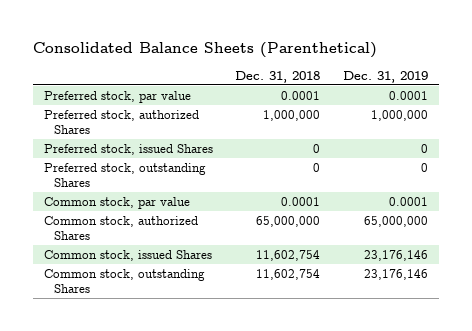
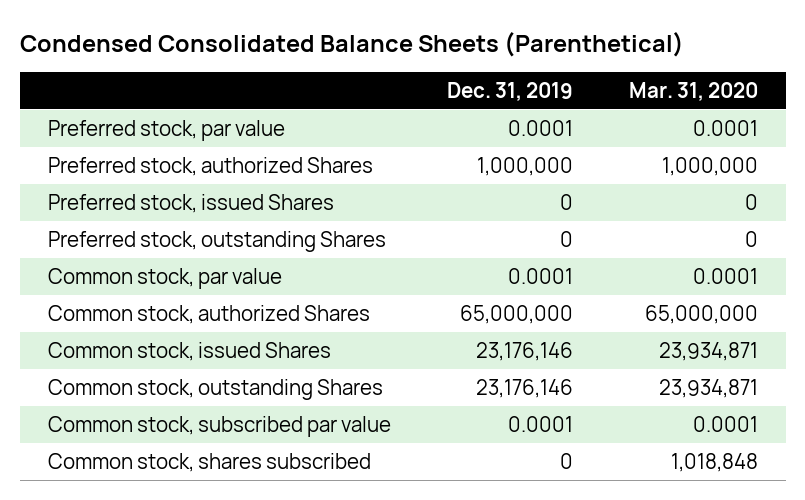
- Consolidated Balance Sheets (Parenthetical)
+ Condensed Consolidated Balance Sheets (Parenthetical)
- | Dec. 31, 2018 | Dec. 31, 2019
+ | Dec. 31, 2019 | Mar. 31, 2020
+ Common stock, subscribed par value | 0.0001 | 0.0001
+ Common stock, shares subscribed | 0 | 1,018,848

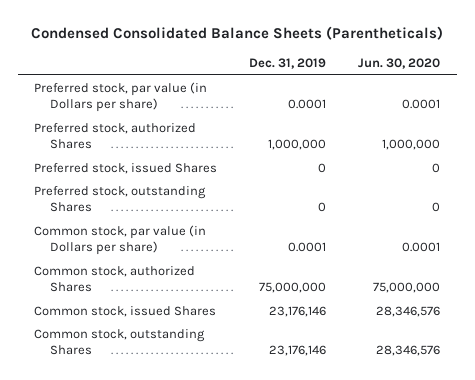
- Condensed Consolidated Balance Sheets (Parenthetical)
+ Condensed Consolidated Balance Sheets (Parentheticals)
- | Dec. 31, 2019 | Mar. 31, 2020
+ | Dec. 31, 2019 | Jun. 30, 2020
- Preferred stock, par value | 0.0001 | 0.0001
+ Preferred stock, par value (in Dollars per share) | 0.0001 | 0.0001
- Common stock, par value | 0.0001 | 0.0001
- Common stock, authorized Shares | 65,000,000 | 65,000,000
+ Common stock, par value (in Dollars per share) | 0.0001 | 0.0001
+ Common stock, authorized Shares | 75,000,000 | 75,000,000
- Common stock, subscribed par value | 0.0001 | 0.0001
- Common stock, shares subscribed | 0 | 1,018,848

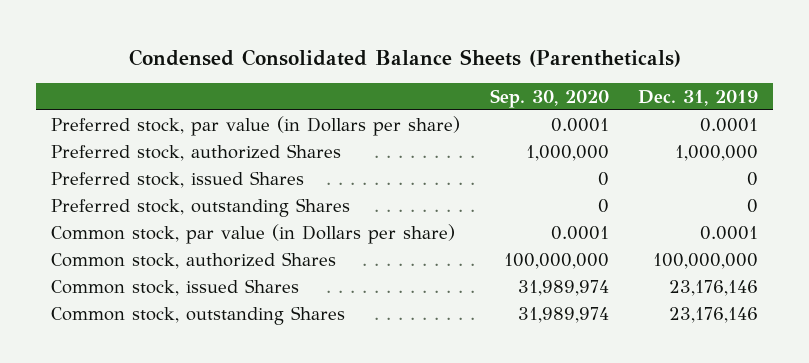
- | Dec. 31, 2019 | Jun. 30, 2020
+ | Sep. 30, 2020 | Dec. 31, 2019
- Common stock, authorized Shares | 75,000,000 | 75,000,000
+ Common stock, authorized Shares | 100,000,000 | 100,000,000

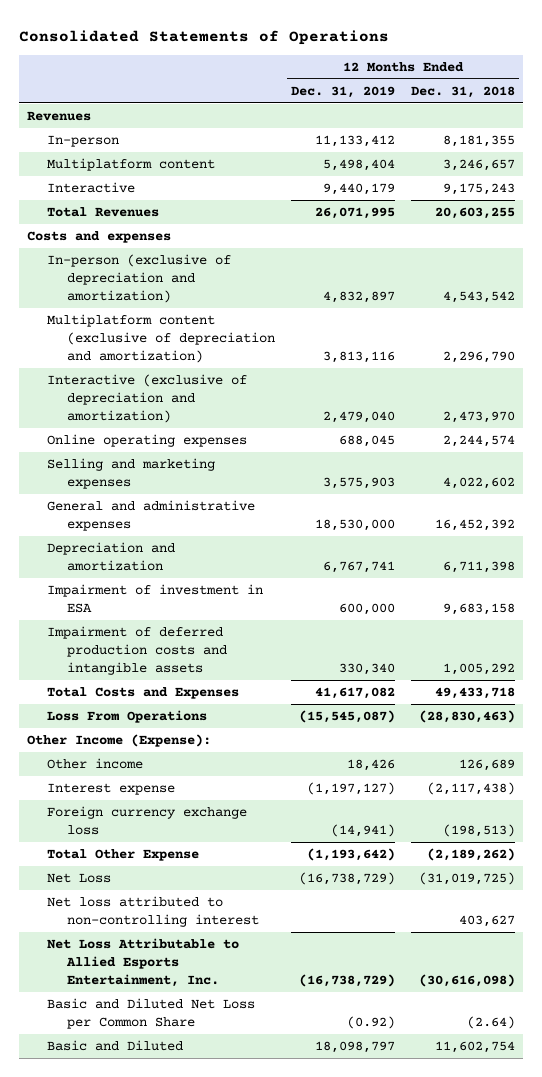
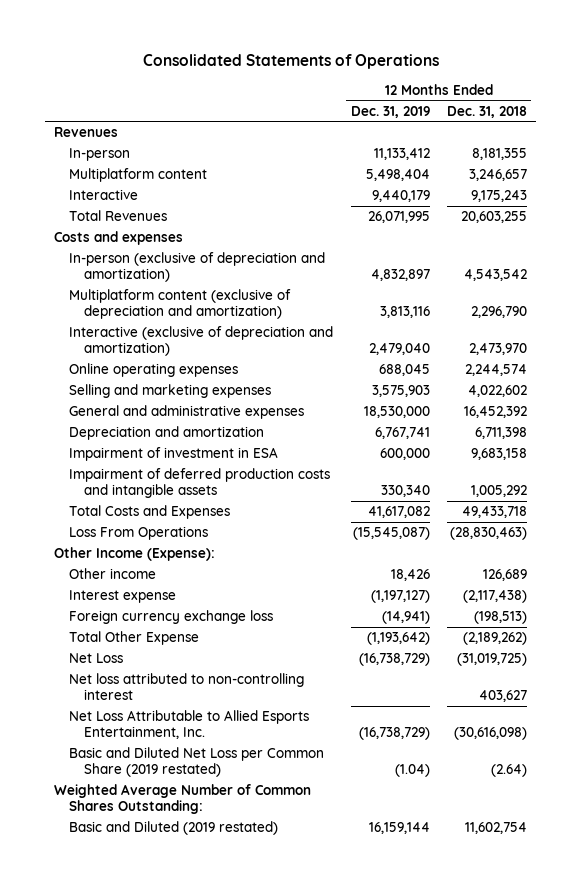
- Basic and Diluted Net Loss per Common Share | (0.92) | (2.64)
- Basic and Diluted | 18,098,797 | 11,602,754
+ Basic and Diluted Net Loss per Common Share (2019 restated) | (1.04) | (2.64)
+ Weighted Average Number of Common Shares Outstanding:
+ Basic and Diluted (2019 restated) | 16,159,144 | 11,602,754

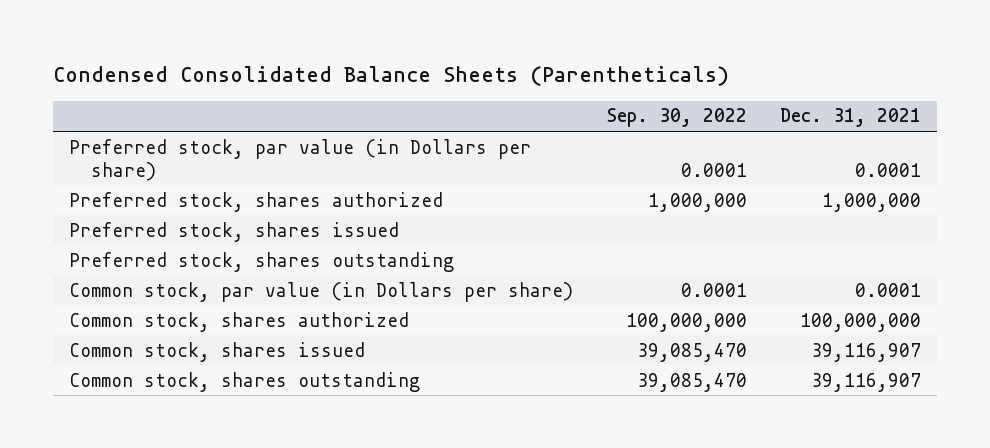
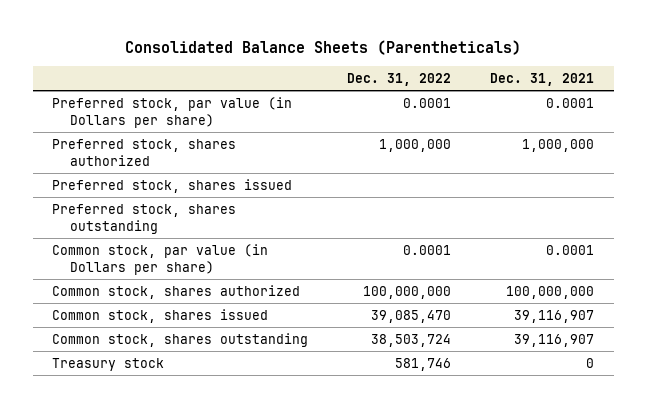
- Condensed Consolidated Balance Sheets (Parentheticals)
+ Consolidated Balance Sheets (Parentheticals)
- | Sep. 30, 2022 | Dec. 31, 2021
+ | Dec. 31, 2022 | Dec. 31, 2021
+ Treasury stock | 581,746 | 0

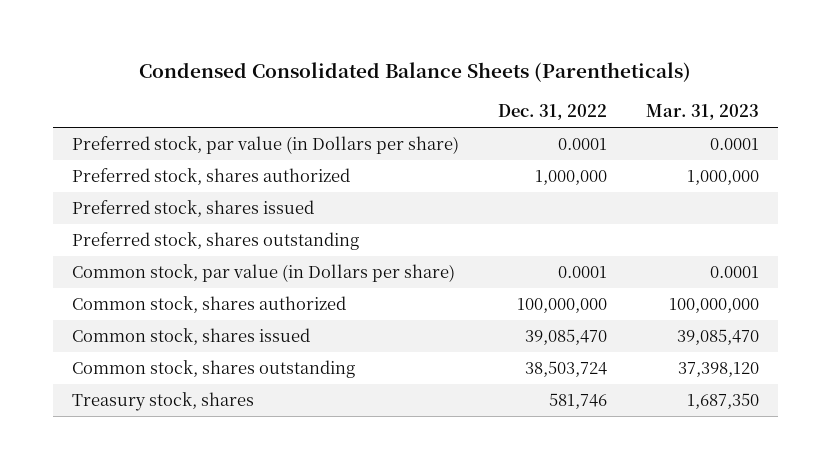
- Consolidated Balance Sheets (Parentheticals)
+ Condensed Consolidated Balance Sheets (Parentheticals)
- | Dec. 31, 2022 | Dec. 31, 2021
+ | Dec. 31, 2022 | Mar. 31, 2023
- Treasury stock | 581,746 | 0
+ Treasury stock, shares | 581,746 | 1,687,350

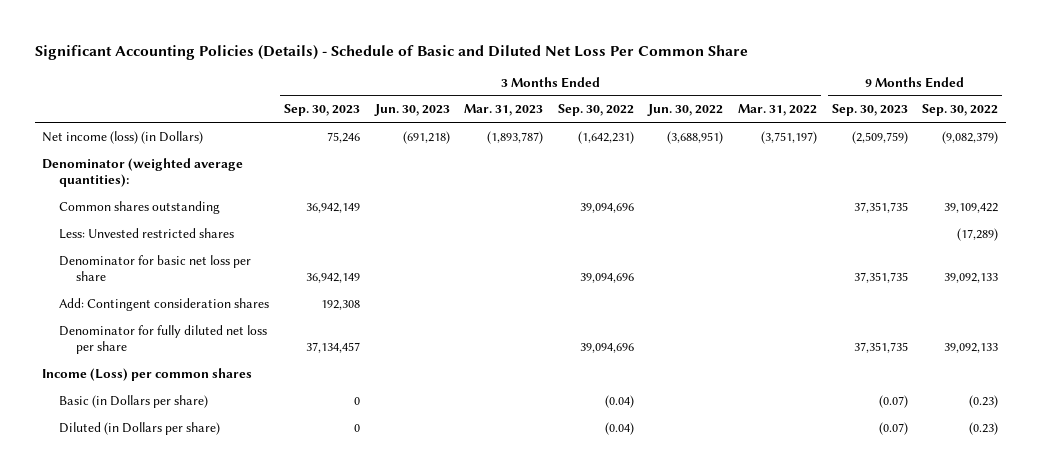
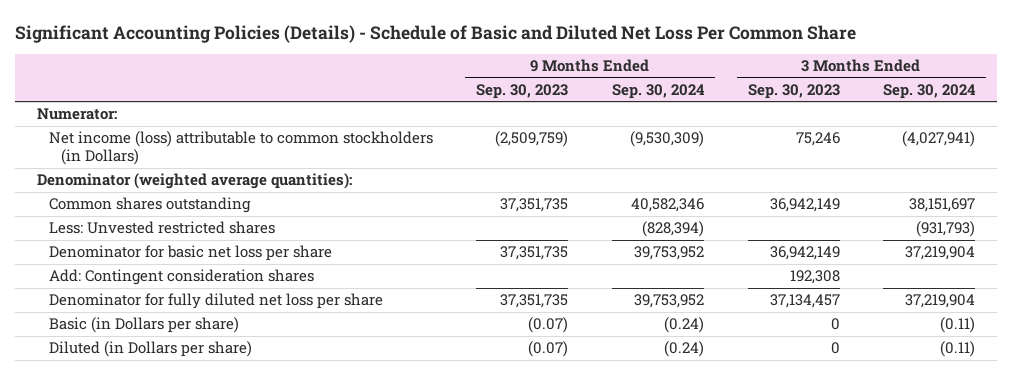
- | 3 Months Ended Sep. 30, 2023 | 3 Months Ended Jun. 30, 2023 | 3 Months Ended Mar. 31, 2023 | 3 Months Ended Sep. 30, 2022 | 3 Months Ended Jun. 30, 2022 | 3 Months Ended Mar. 31, 2022 | 9 Months Ended Sep. 30, 2023 | 9 Months Ended Sep. 30, 2022
+ | 9 Months Ended Sep. 30, 2023 | 9 Months Ended Sep. 30, 2024 | 3 Months Ended Sep. 30, 2023 | 3 Months Ended Sep. 30, 2024
- Net income (loss) (in Dollars) | 75,246 | (691,218) | (1,893,787) | (1,642,231) | (3,688,951) | (3,751,197) | (2,509,759) | (9,082,379)
+ Numerator:
+ Net income (loss) attributable to common stockholders (in Dollars) | (2,509,759) | (9,530,309) | 75,246 | (4,027,941)
- Income (Loss) per common shares

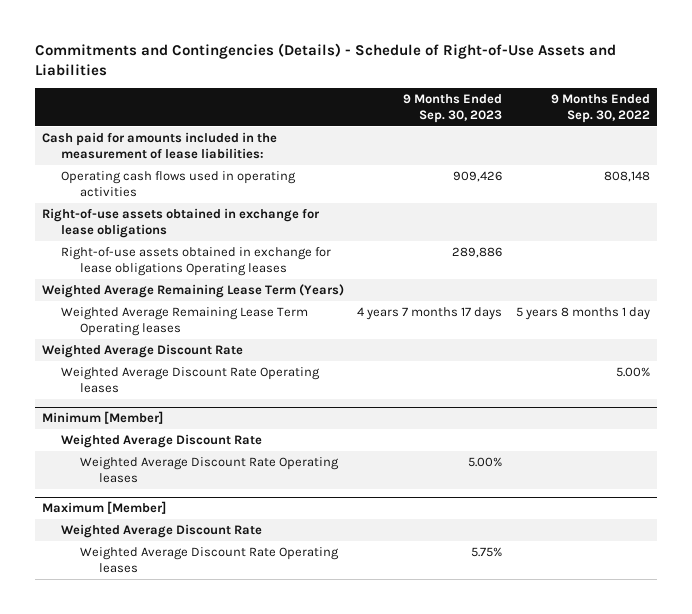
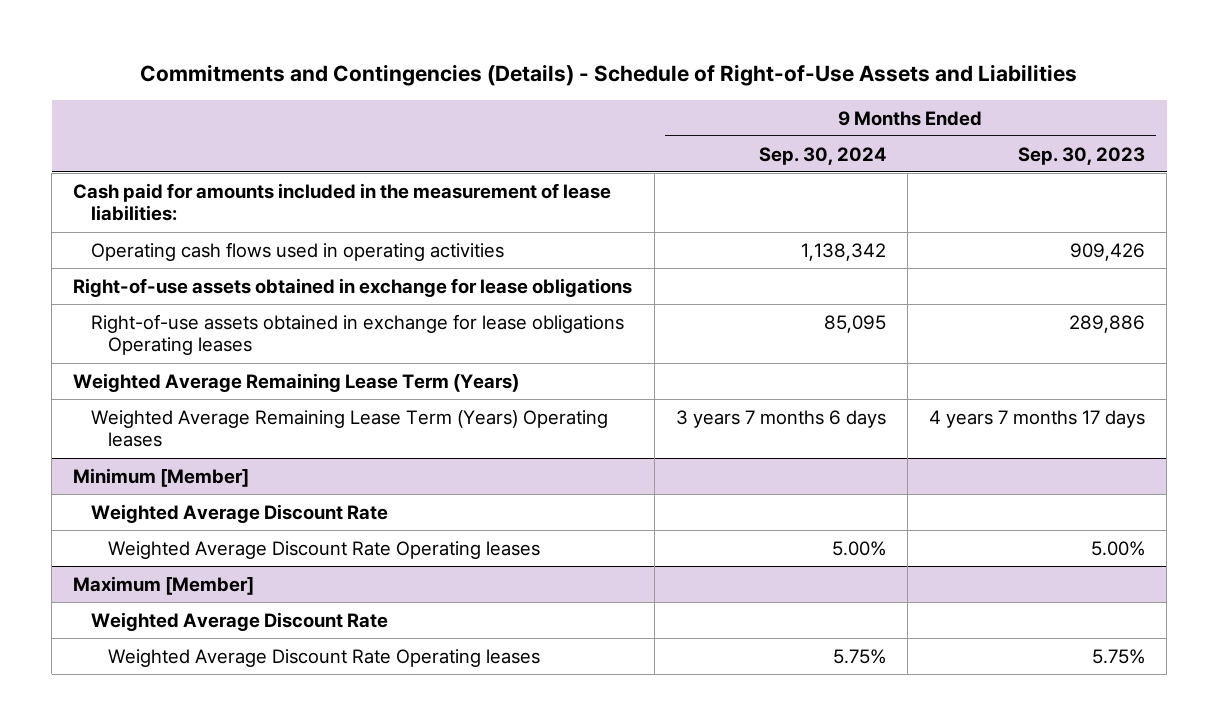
- | 9 Months Ended Sep. 30, 2023 | 9 Months Ended Sep. 30, 2022
+ | 9 Months Ended Sep. 30, 2024 | 9 Months Ended Sep. 30, 2023
- Weighted Average Remaining Lease Term Operating leases | 4 years 7 months 17 days | 5 years 8 months 1 day
- Weighted Average Discount Rate
- Weighted Average Discount Rate Operating leases | | 5.00%
+ Weighted Average Remaining Lease Term (Years) Operating leases | 3 years 7 months 6 days | 4 years 7 months 17 days

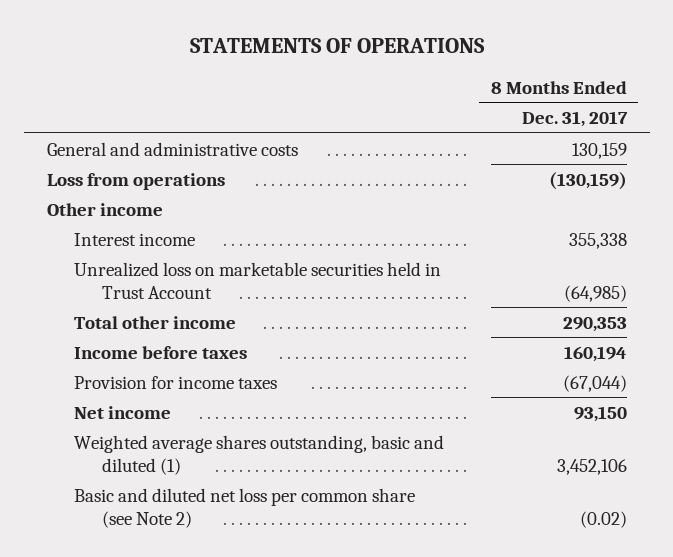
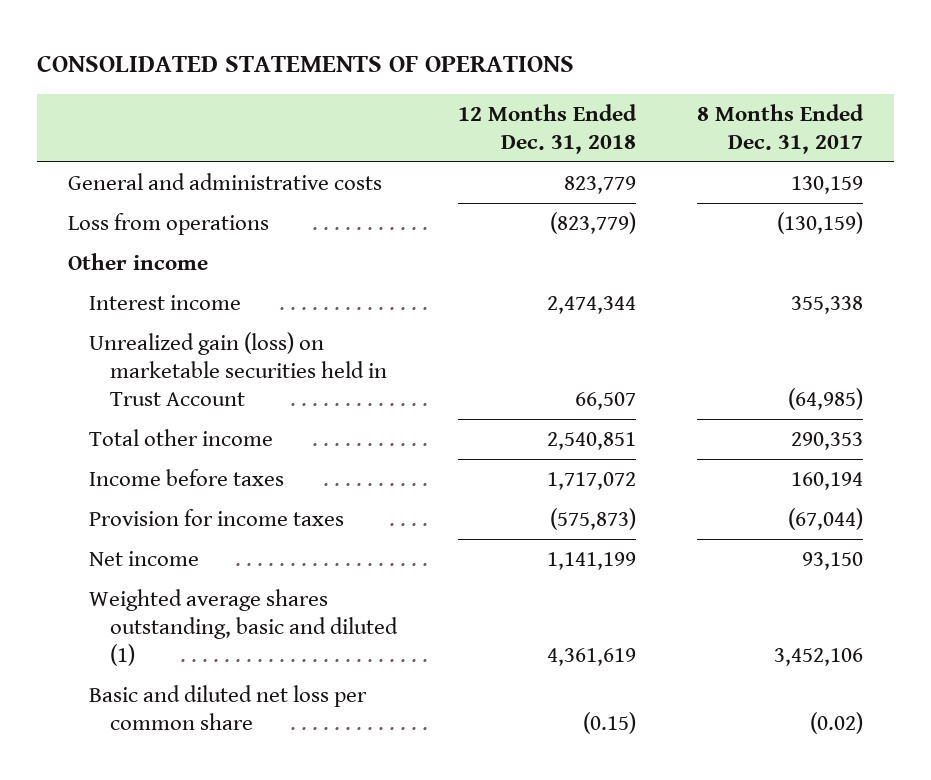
- STATEMENTS OF OPERATIONS
+ CONSOLIDATED STATEMENTS OF OPERATIONS
- | 8 Months Ended Dec. 31, 2017
+ | 12 Months Ended Dec. 31, 2018 | 8 Months Ended Dec. 31, 2017
- Unrealized loss on marketable securities held in Trust Account | (64,985)
+ Unrealized gain (loss) on marketable securities held in Trust Account | 66,507 | (64,985)
- Basic and diluted net loss per common share (see Note 2) | (0.02)
+ Basic and diluted net loss per common share | (0.15) | (0.02)

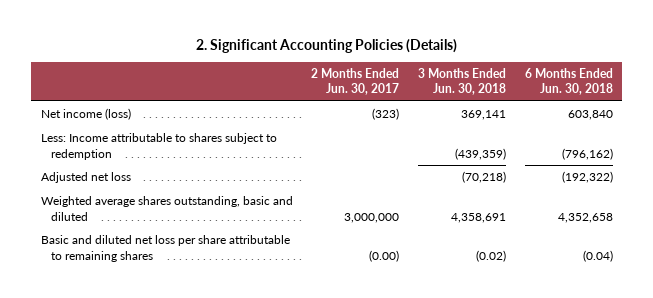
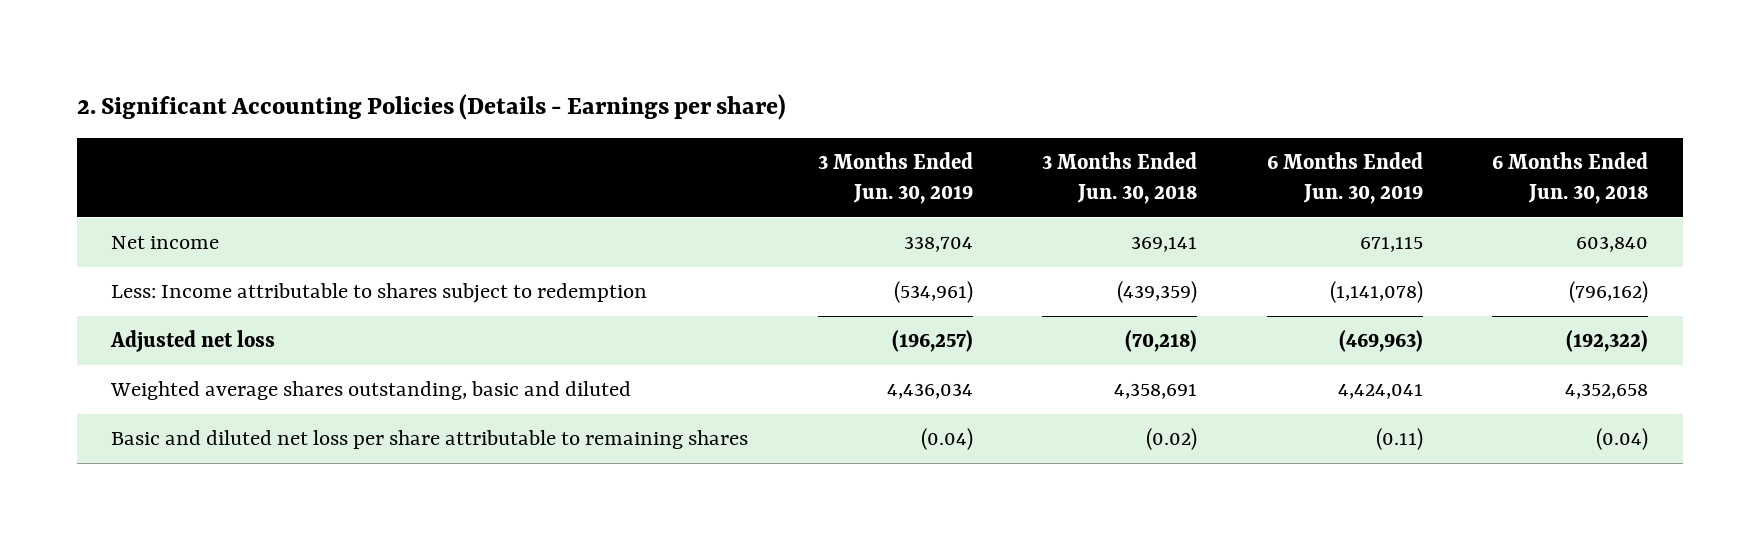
- 2. Significant Accounting Policies (Details)
+ 2. Significant Accounting Policies (Details - Earnings per share)
- | 2 Months Ended Jun. 30, 2017 | 3 Months Ended Jun. 30, 2018 | 6 Months Ended Jun. 30, 2018
+ | 3 Months Ended Jun. 30, 2019 | 3 Months Ended Jun. 30, 2018 | 6 Months Ended Jun. 30, 2019 | 6 Months Ended Jun. 30, 2018
- Net income (loss) | (323) | 369,141 | 603,840
+ Net income | 338,704 | 369,141 | 671,115 | 603,840

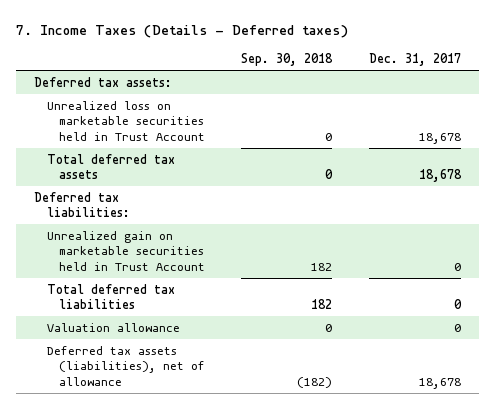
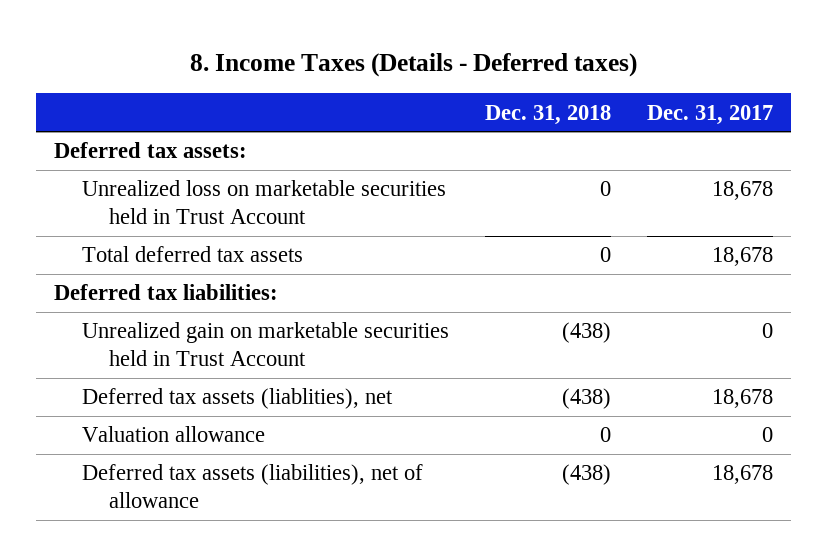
- 7. Income Taxes (Details - Deferred taxes)
+ 8. Income Taxes (Details - Deferred taxes)
- | Sep. 30, 2018 | Dec. 31, 2017
+ | Dec. 31, 2018 | Dec. 31, 2017
- Total deferred tax liabilities | 182 | 0
+ Deferred tax assets (liablities), net | (438) | 18,678

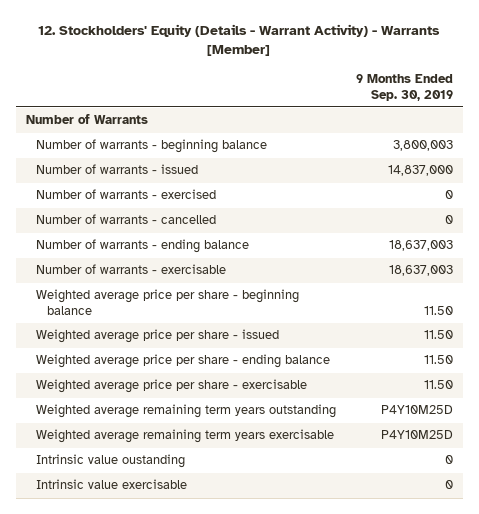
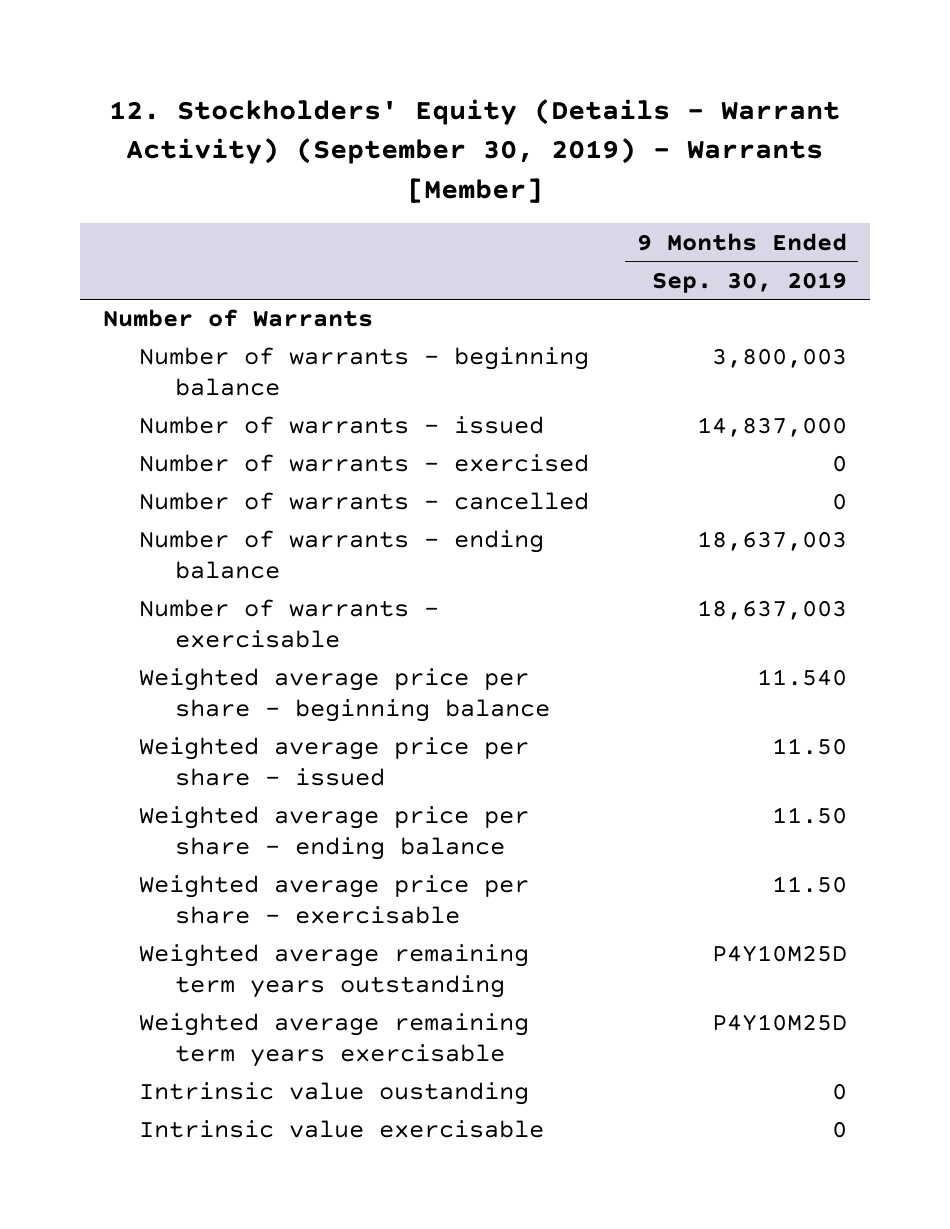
- 12. Stockholders' Equity (Details - Warrant Activity) - Warrants [Member]
+ 12. Stockholders' Equity (Details - Warrant Activity) (September 30, 2019) - Warrants [Member]
- Weighted average price per share - beginning balance | 11.50
+ Weighted average price per share - beginning balance | 11.540

